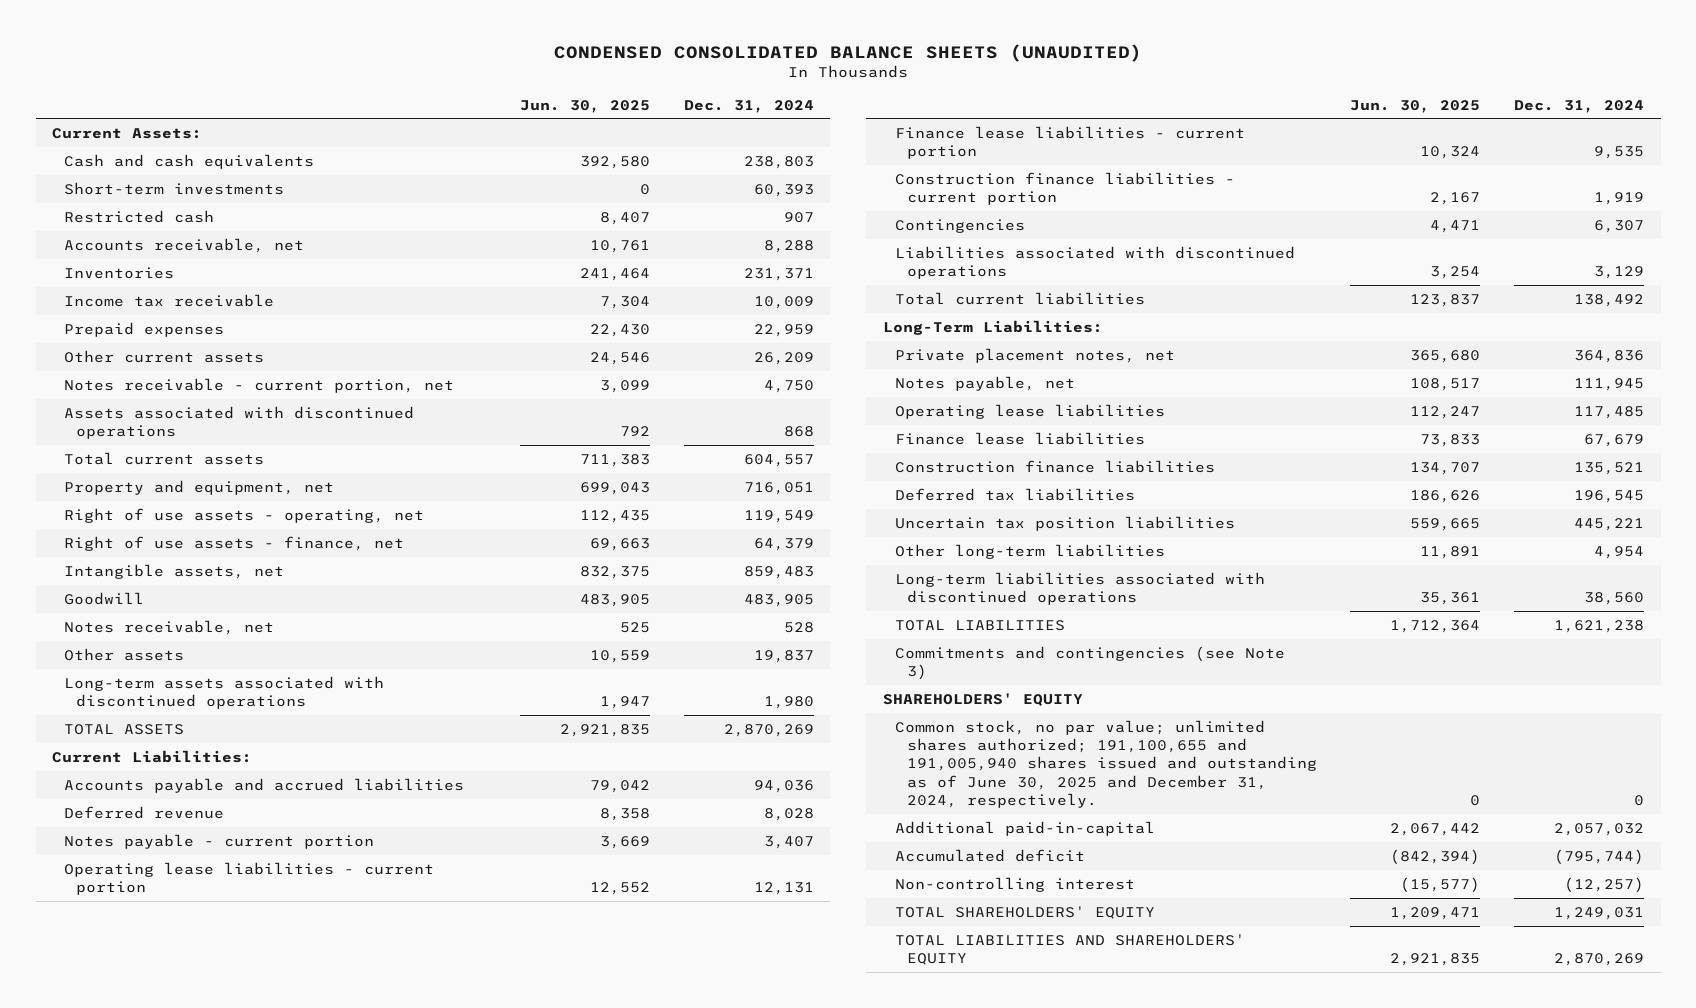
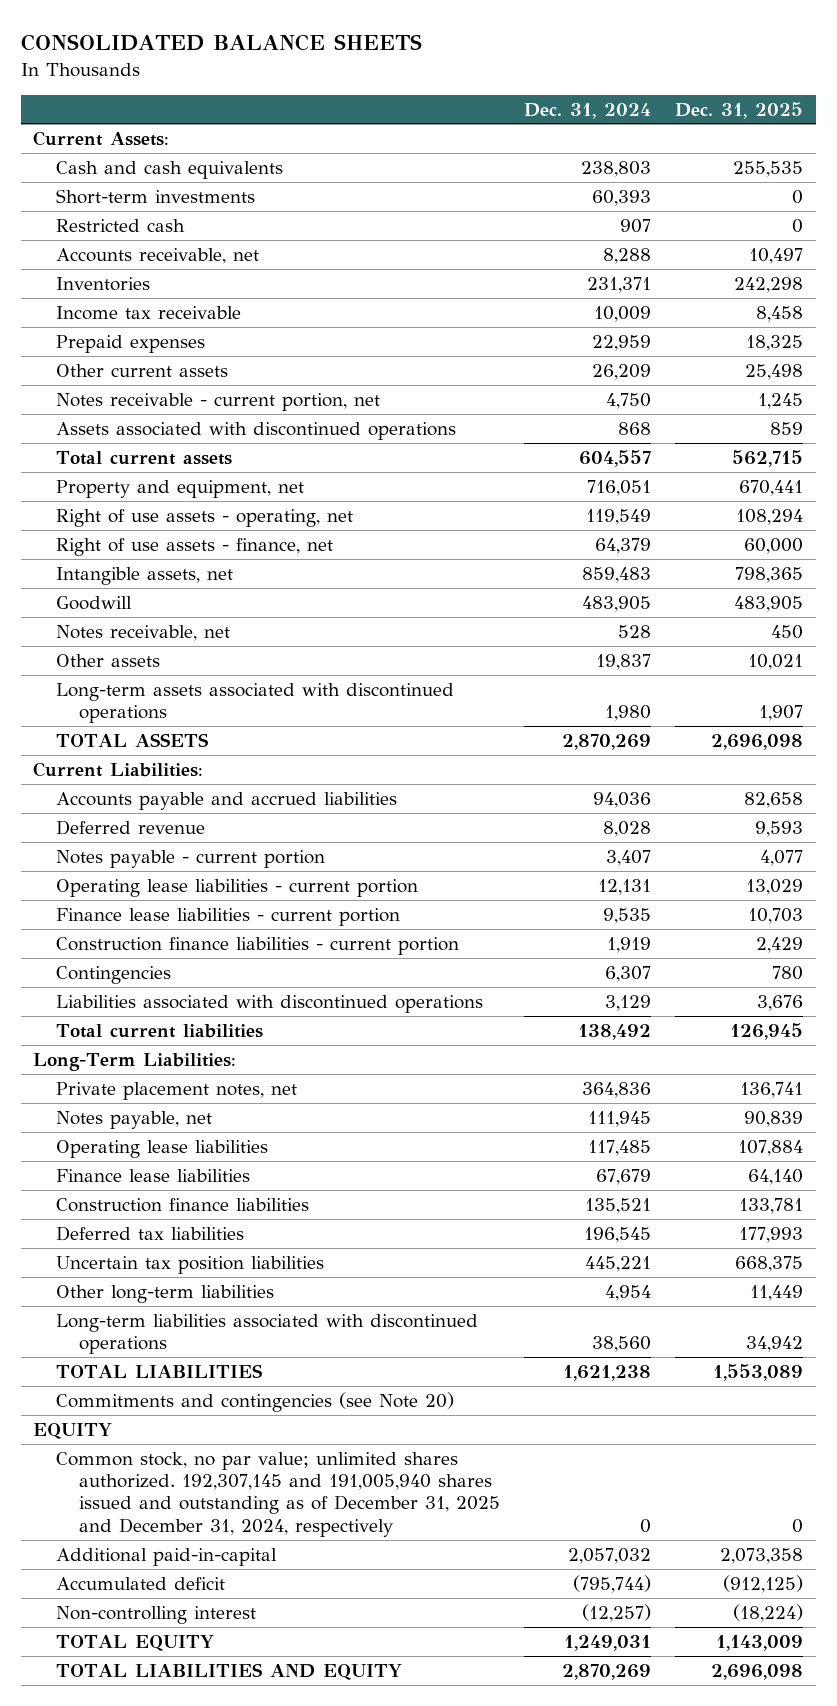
- CONDENSED CONSOLIDATED BALANCE SHEETS (UNAUDITED)
+ CONSOLIDATED BALANCE SHEETS
- | Jun. 30, 2025 | Dec. 31, 2024
+ | Dec. 31, 2024 | Dec. 31, 2025
- Commitments and contingencies (see Note 3)
- SHAREHOLDERS' EQUITY
- Common stock, no par value; unlimited shares authorized; 191,100,655 and 191,005,940 shares issued and outstanding as of June 30, 2025 and December 31, 2024, respectively. | 0 | 0
+ Commitments and contingencies (see Note 20)
+ EQUITY
+ Common stock, no par value; unlimited shares authorized. 192,307,145 and 191,005,940 shares issued and outstanding as of December 31, 2025 and December 31, 2024, respectively | 0 | 0
- TOTAL SHAREHOLDERS' EQUITY | 1,209,471 | 1,249,031
- TOTAL LIABILITIES AND SHAREHOLDERS' EQUITY | 2,921,835 | 2,870,269
+ TOTAL EQUITY | 1,249,031 | 1,143,009
+ TOTAL LIABILITIES AND EQUITY | 2,870,269 | 2,696,098

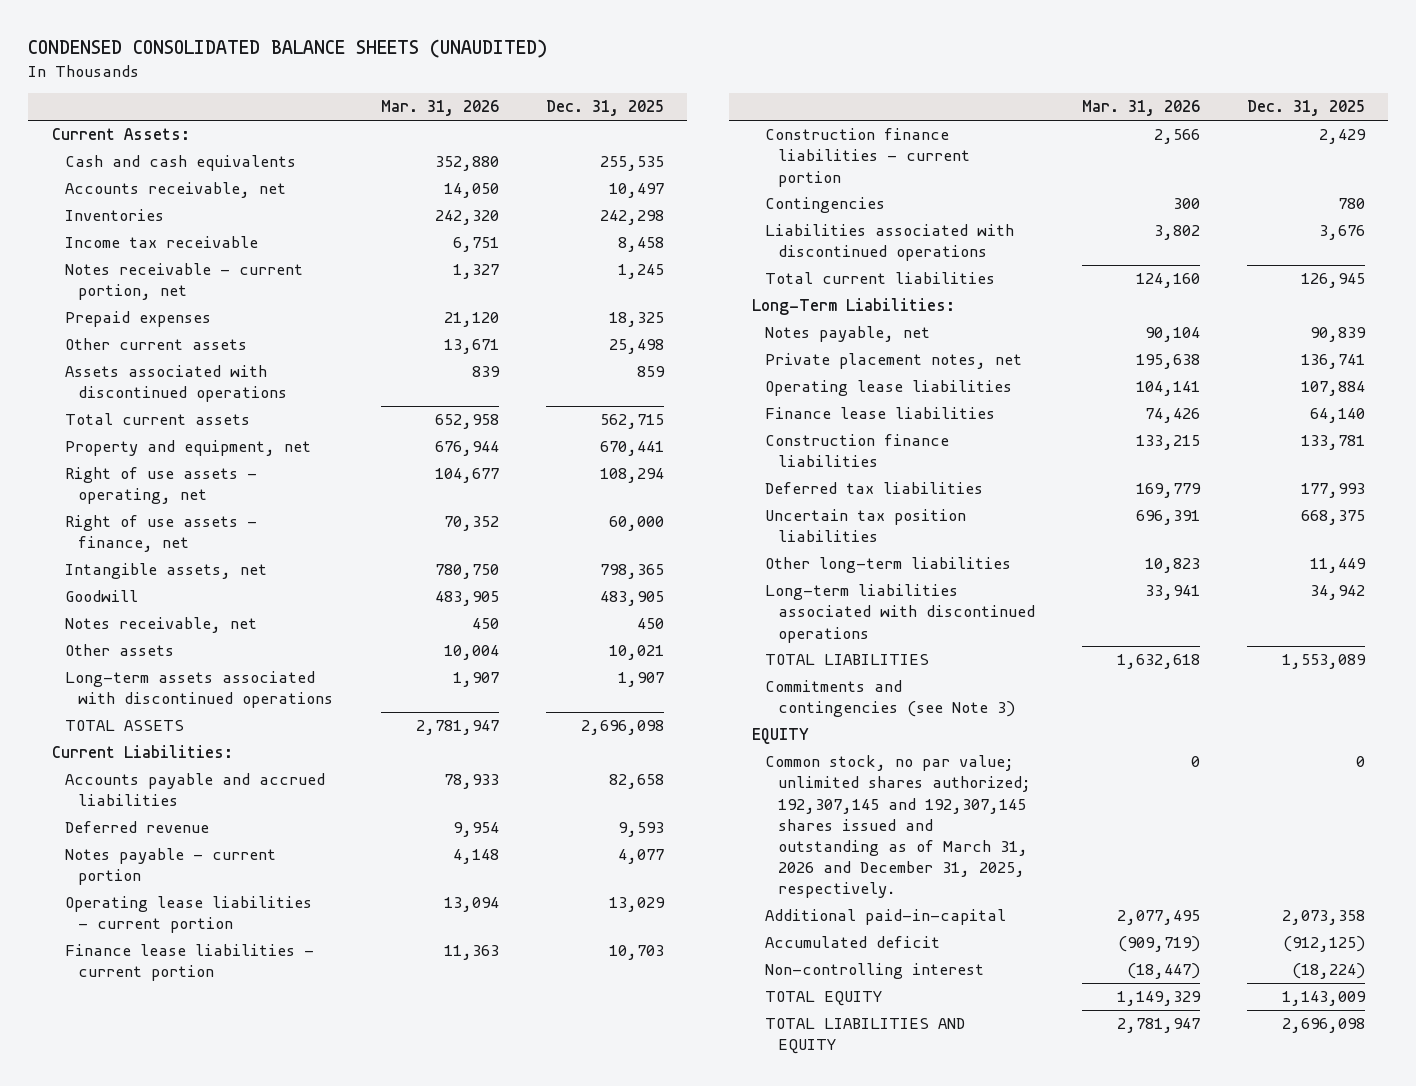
- CONSOLIDATED BALANCE SHEETS
+ CONDENSED CONSOLIDATED BALANCE SHEETS (UNAUDITED)
- | Dec. 31, 2024 | Dec. 31, 2025
+ | Mar. 31, 2026 | Dec. 31, 2025
- Short-term investments | 60,393 | 0
- Restricted cash | 907 | 0
moved up: Notes receivable - current portion, net | 1,327 | 1,245
moved down: Private placement notes, net | 195,638 | 136,741
- Commitments and contingencies (see Note 20)
+ Commitments and contingencies (see Note 3)
- Common stock, no par value; unlimited shares authorized. 192,307,145 and 191,005,940 shares issued and outstanding as of December 31, 2025 and December 31, 2024, respectively | 0 | 0
+ Common stock, no par value; unlimited shares authorized; 192,307,145 and 192,307,145 shares issued and outstanding as of March 31, 2026 and December 31, 2025, respectively. | 0 | 0

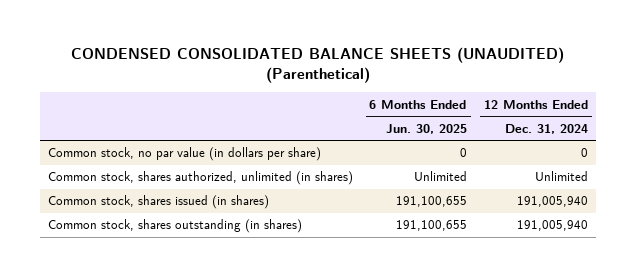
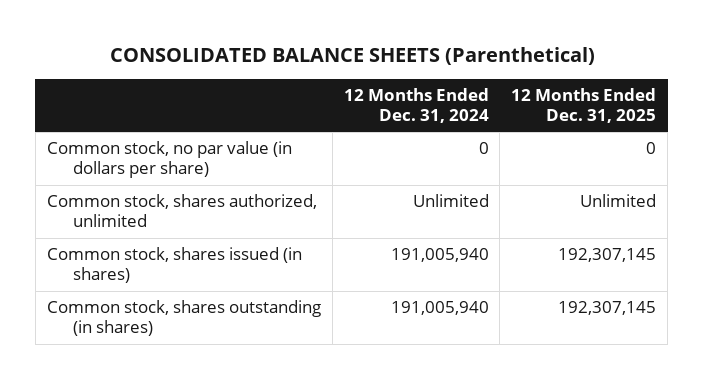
- CONDENSED CONSOLIDATED BALANCE SHEETS (UNAUDITED) (Parenthetical)
+ CONSOLIDATED BALANCE SHEETS (Parenthetical)
- | 6 Months Ended Jun. 30, 2025 | 12 Months Ended Dec. 31, 2024
+ | 12 Months Ended Dec. 31, 2024 | 12 Months Ended Dec. 31, 2025
- Common stock, shares authorized, unlimited (in shares) | Unlimited | Unlimited
+ Common stock, shares authorized, unlimited | Unlimited | Unlimited

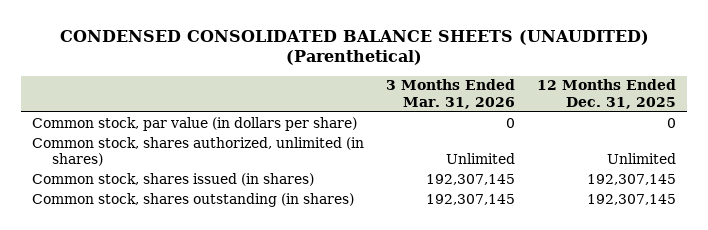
- CONSOLIDATED BALANCE SHEETS (Parenthetical)
+ CONDENSED CONSOLIDATED BALANCE SHEETS (UNAUDITED) (Parenthetical)
- | 12 Months Ended Dec. 31, 2024 | 12 Months Ended Dec. 31, 2025
+ | 3 Months Ended Mar. 31, 2026 | 12 Months Ended Dec. 31, 2025
- Common stock, no par value (in dollars per share) | 0 | 0
- Common stock, shares authorized, unlimited | Unlimited | Unlimited
+ Common stock, par value (in dollars per share) | 0 | 0
+ Common stock, shares authorized, unlimited (in shares) | Unlimited | Unlimited

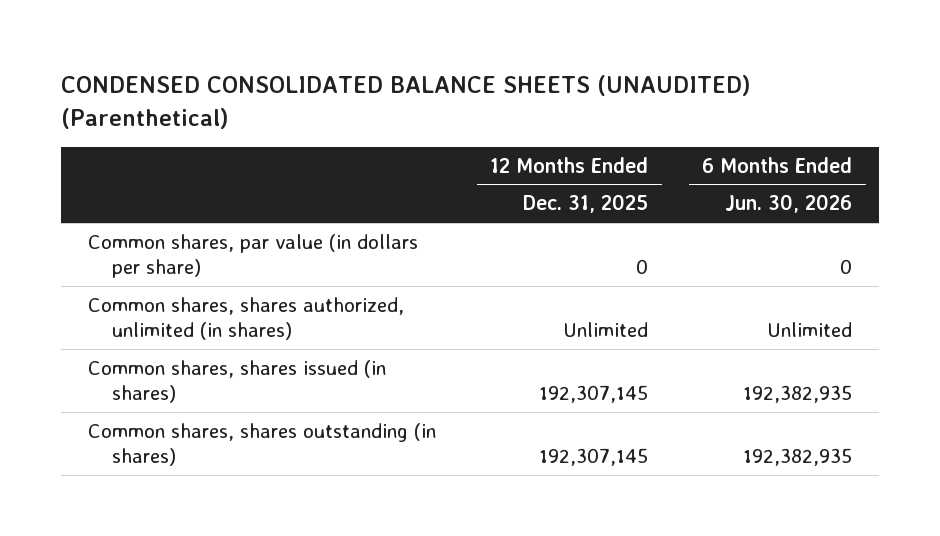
- | 3 Months Ended Mar. 31, 2026 | 12 Months Ended Dec. 31, 2025
+ | 12 Months Ended Dec. 31, 2025 | 6 Months Ended Jun. 30, 2026
- Common stock, par value (in dollars per share) | 0 | 0
- Common stock, shares authorized, unlimited (in shares) | Unlimited | Unlimited
- Common stock, shares issued (in shares) | 192,307,145 | 192,307,145
- Common stock, shares outstanding (in shares) | 192,307,145 | 192,307,145
+ Common shares, par value (in dollars per share) | 0 | 0
+ Common shares, shares authorized, unlimited (in shares) | Unlimited | Unlimited
+ Common shares, shares issued (in shares) | 192,307,145 | 192,382,935
+ Common shares, shares outstanding (in shares) | 192,307,145 | 192,382,935

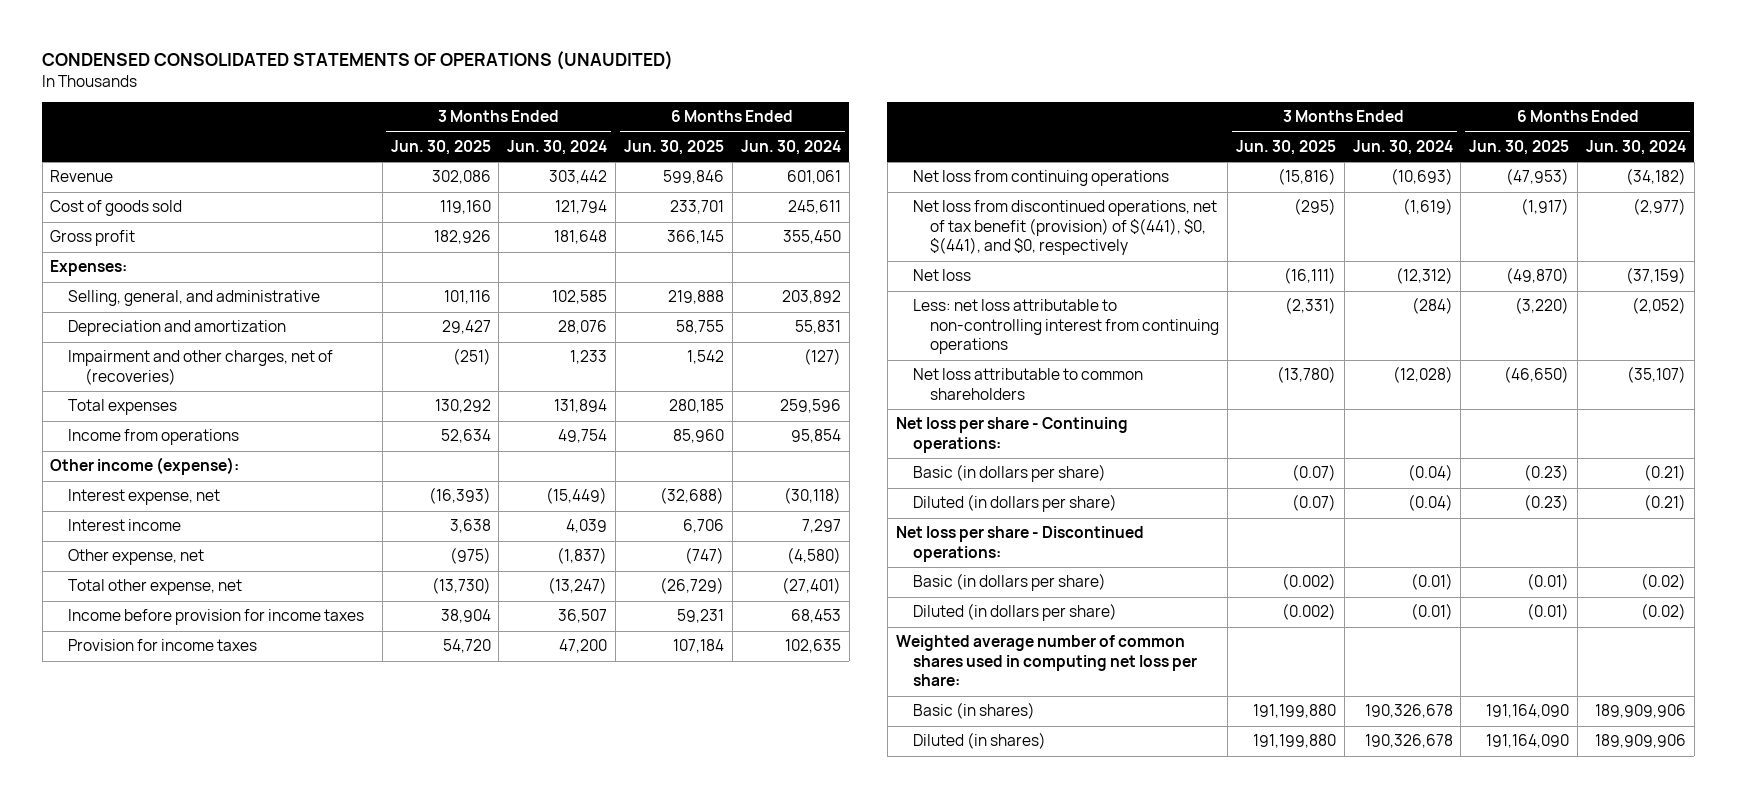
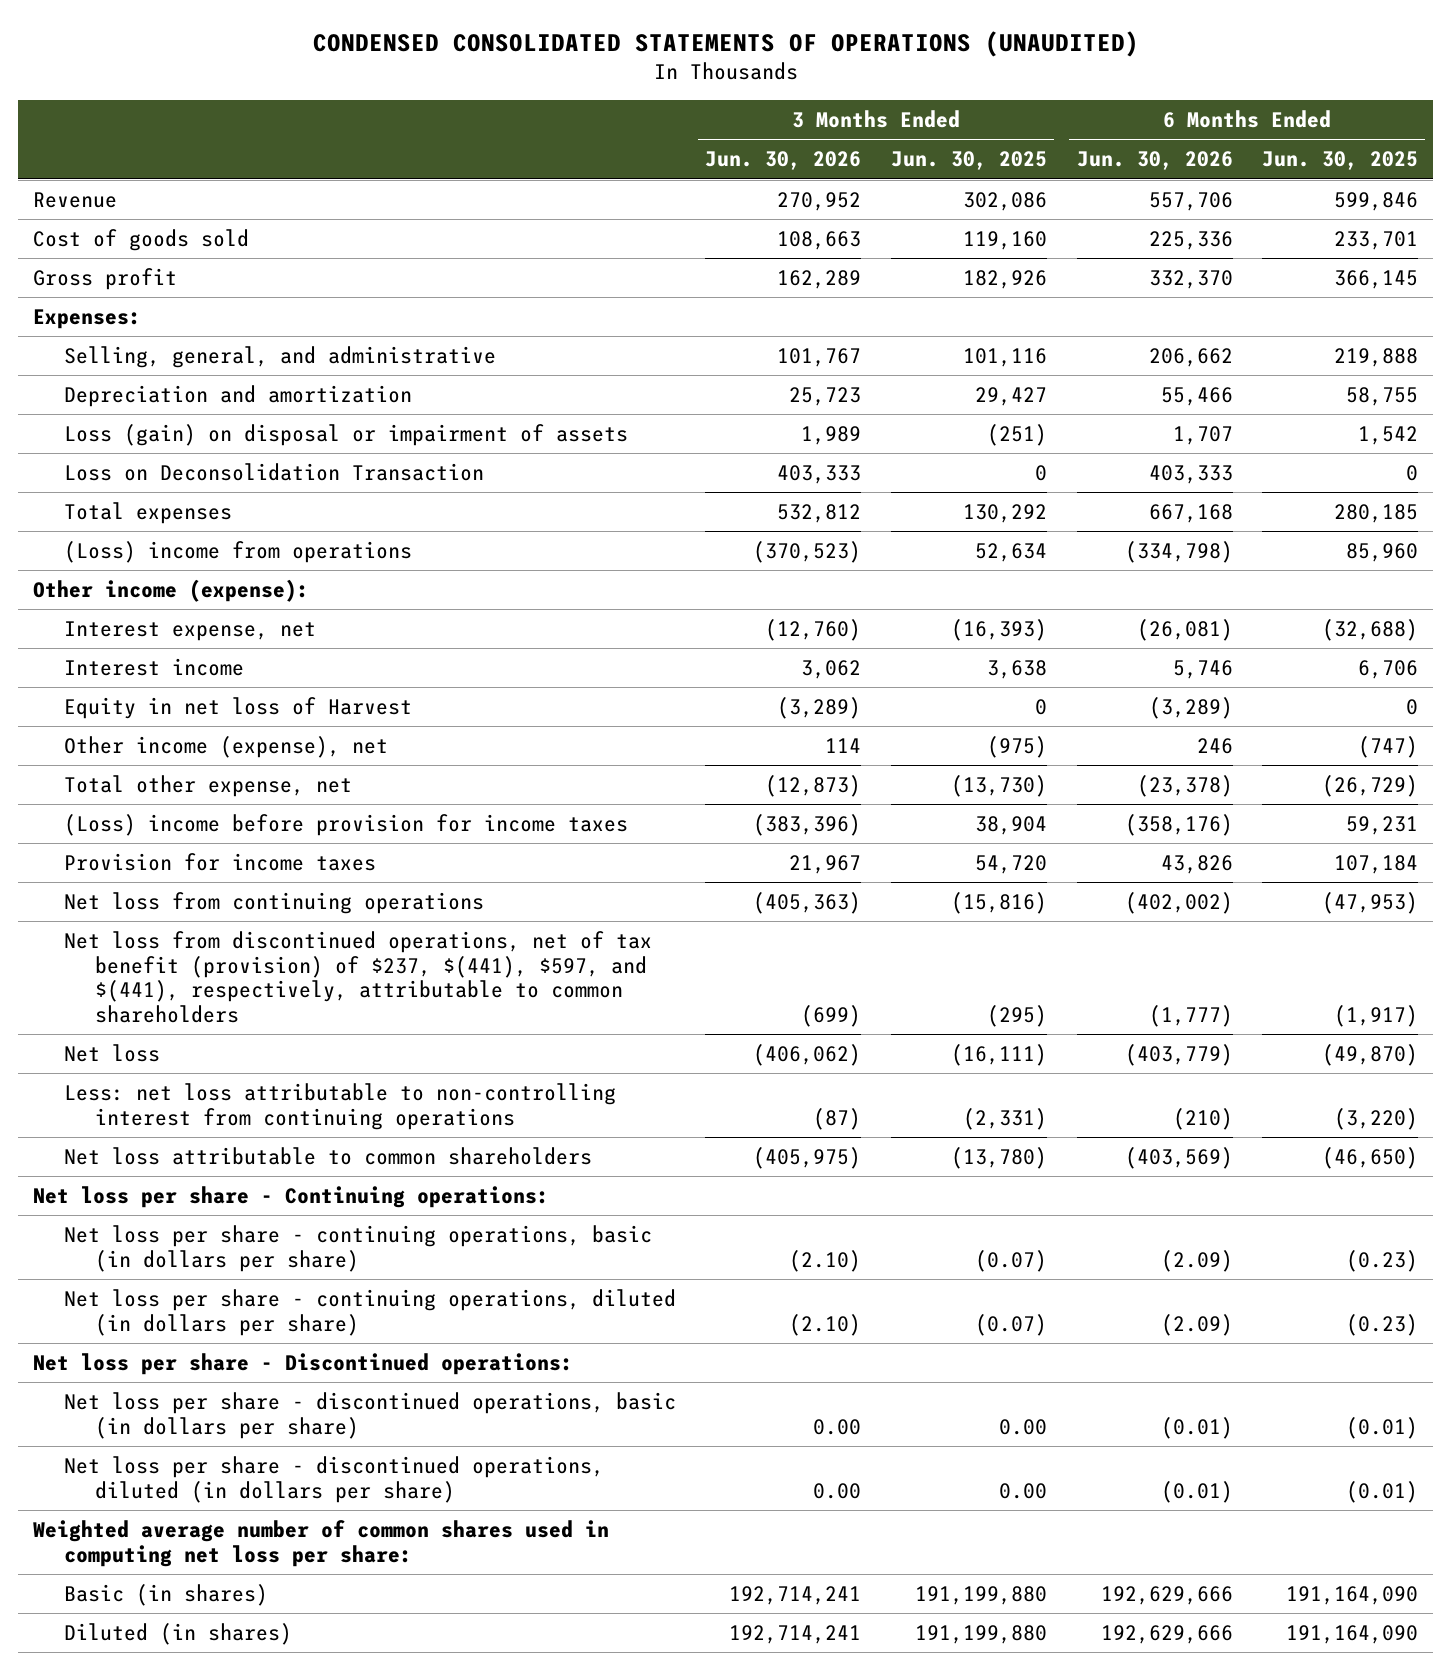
- | 3 Months Ended Jun. 30, 2025 | 3 Months Ended Jun. 30, 2024 | 6 Months Ended Jun. 30, 2025 | 6 Months Ended Jun. 30, 2024
+ | 3 Months Ended Jun. 30, 2026 | 3 Months Ended Jun. 30, 2025 | 6 Months Ended Jun. 30, 2026 | 6 Months Ended Jun. 30, 2025
- Impairment and other charges, net of (recoveries) | (251) | 1,233 | 1,542 | (127)
+ Loss (gain) on disposal or impairment of assets | 1,989 | (251) | 1,707 | 1,542
+ Loss on Deconsolidation Transaction | 403,333 | 0 | 403,333 | 0
- Income from operations | 52,634 | 49,754 | 85,960 | 95,854
+ (Loss) income from operations | (370,523) | 52,634 | (334,798) | 85,960
- Other expense, net | (975) | (1,837) | (747) | (4,580)
+ Equity in net loss of Harvest | (3,289) | 0 | (3,289) | 0
+ Other income (expense), net | 114 | (975) | 246 | (747)
- Income before provision for income taxes | 38,904 | 36,507 | 59,231 | 68,453
+ (Loss) income before provision for income taxes | (383,396) | 38,904 | (358,176) | 59,231
- Net loss from discontinued operations, net of tax benefit (provision) of $(441), $0, $(441), and $0, respectively | (295) | (1,619) | (1,917) | (2,977)
+ Net loss from discontinued operations, net of tax benefit (provision) of $237, $(441), $597, and $(441), respectively, attributable to common shareholders | (699) | (295) | (1,777) | (1,917)
- Basic (in dollars per share) | (0.07) | (0.04) | (0.23) | (0.21)
- Diluted (in dollars per share) | (0.07) | (0.04) | (0.23) | (0.21)
+ Net loss per share - continuing operations, basic (in dollars per share) | (2.10) | (0.07) | (2.09) | (0.23)
+ Net loss per share - continuing operations, diluted (in dollars per share) | (2.10) | (0.07) | (2.09) | (0.23)
- Basic (in dollars per share) | (0.002) | (0.01) | (0.01) | (0.02)
- Diluted (in dollars per share) | (0.002) | (0.01) | (0.01) | (0.02)
+ Net loss per share - discontinued operations, basic (in dollars per share) | 0.00 | 0.00 | (0.01) | (0.01)
+ Net loss per share - discontinued operations, diluted (in dollars per share) | 0.00 | 0.00 | (0.01) | (0.01)

